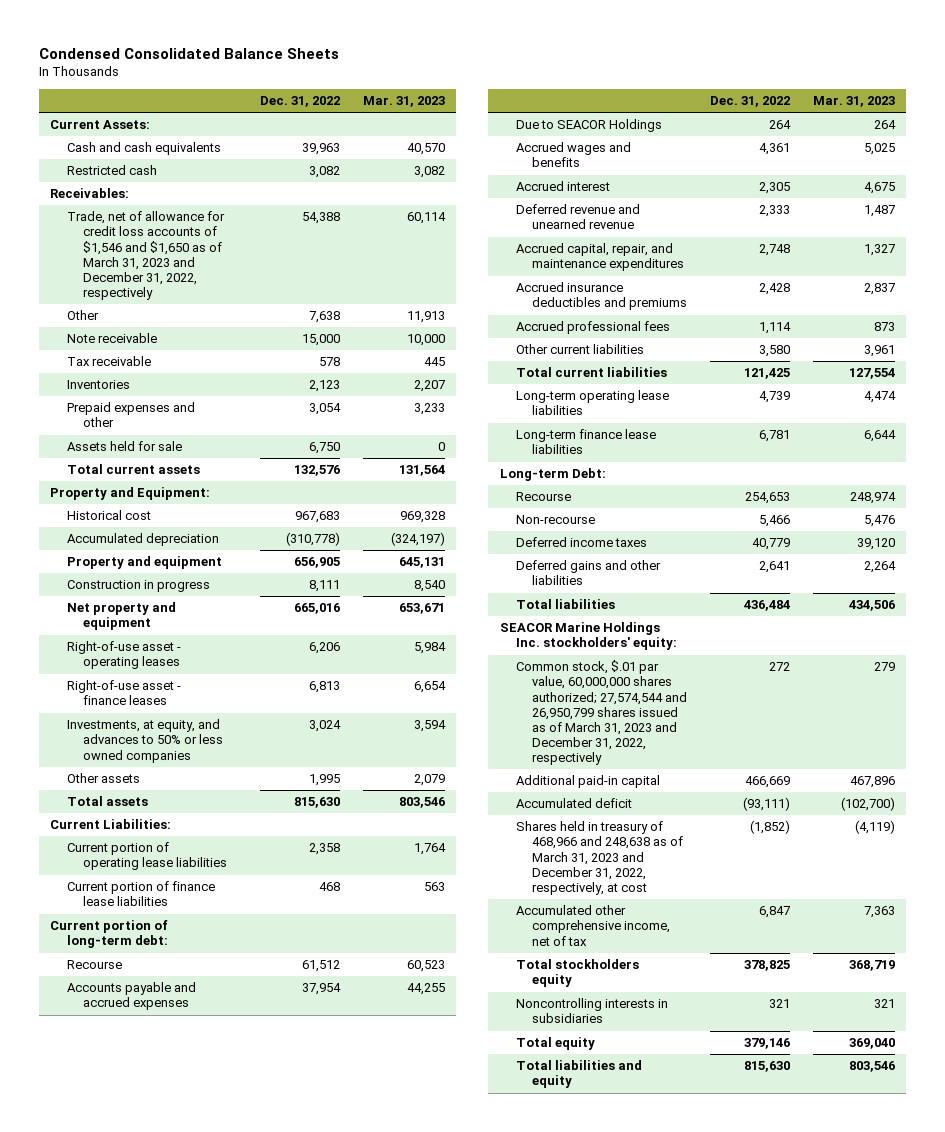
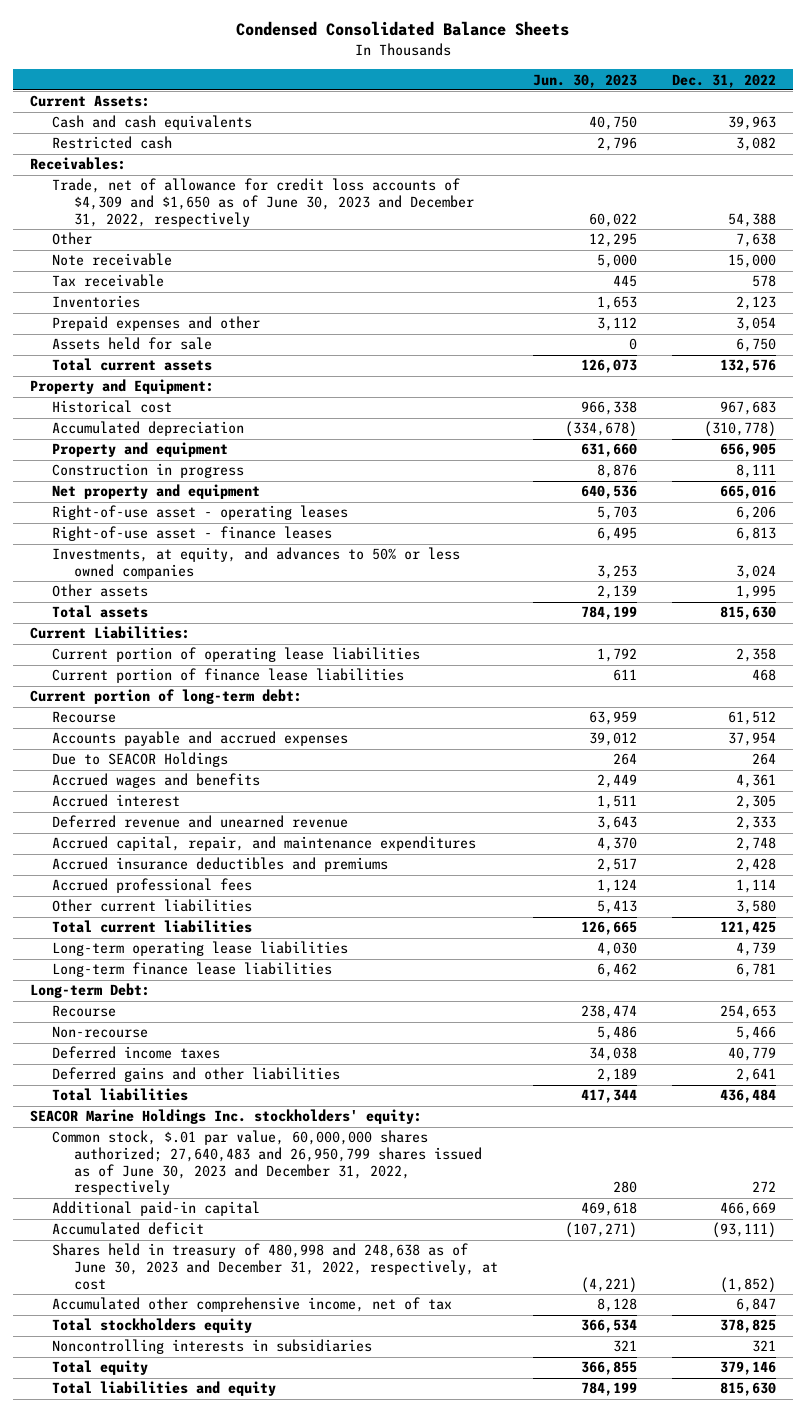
- | Dec. 31, 2022 | Mar. 31, 2023
+ | Jun. 30, 2023 | Dec. 31, 2022
- Trade, net of allowance for credit loss accounts of $1,546 and $1,650 as of March 31, 2023 and December 31, 2022, respectively | 54,388 | 60,114
+ Trade, net of allowance for credit loss accounts of $4,309 and $1,650 as of June 30, 2023 and December 31, 2022, respectively | 60,022 | 54,388
- Common stock, $.01 par value, 60,000,000 shares authorized; 27,574,544 and 26,950,799 shares issued as of March 31, 2023 and December 31, 2022, respectively | 272 | 279
+ Common stock, $.01 par value, 60,000,000 shares authorized; 27,640,483 and 26,950,799 shares issued as of June 30, 2023 and December 31, 2022, respectively | 280 | 272
- Shares held in treasury of 468,966 and 248,638 as of March 31, 2023 and December 31, 2022, respectively, at cost | (1,852) | (4,119)
+ Shares held in treasury of 480,998 and 248,638 as of June 30, 2023 and December 31, 2022, respectively, at cost | (4,221) | (1,852)

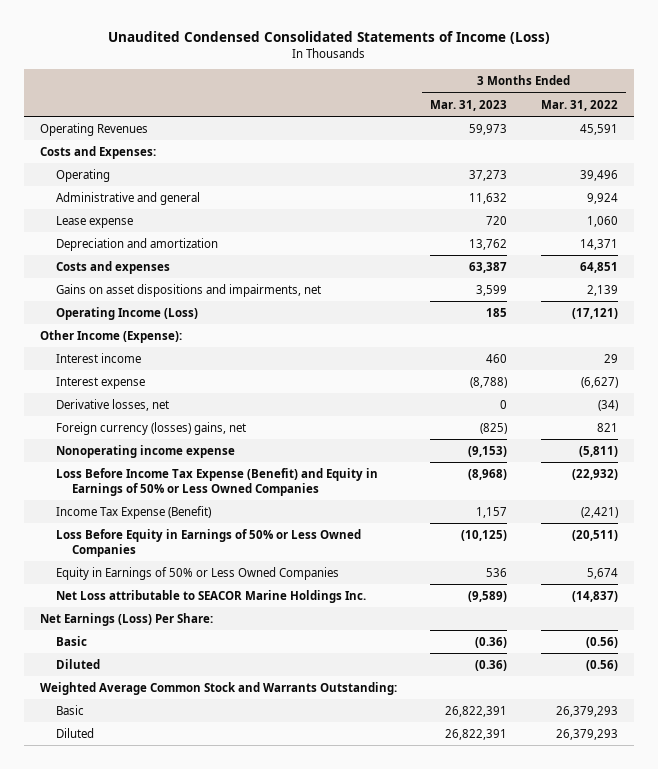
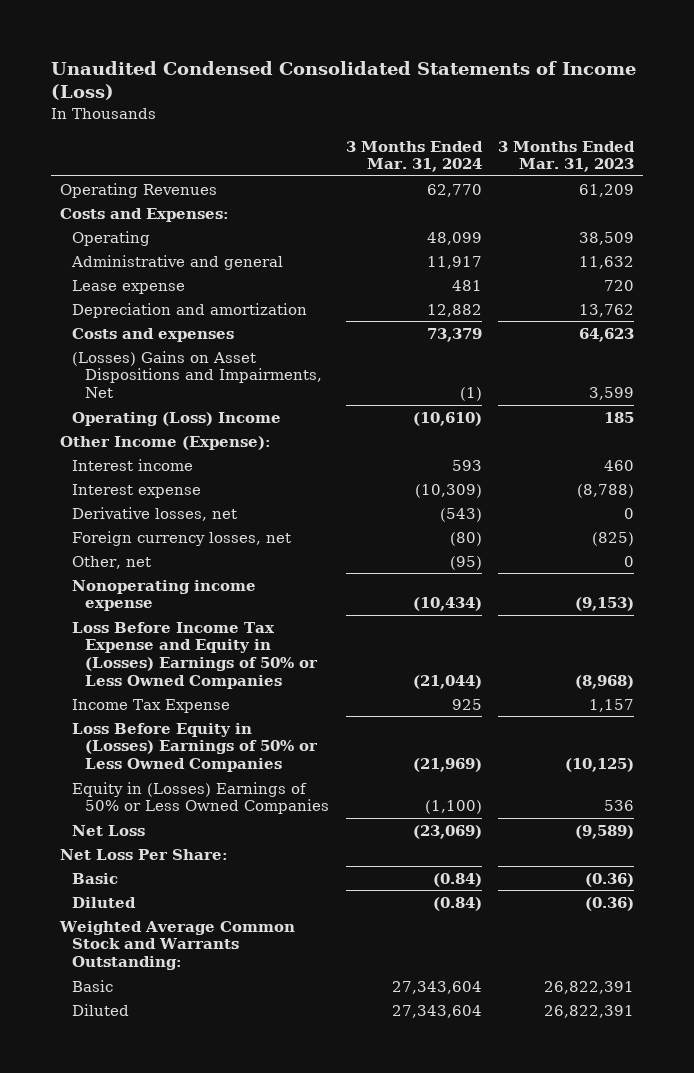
- | 3 Months Ended Mar. 31, 2023 | 3 Months Ended Mar. 31, 2022
+ | 3 Months Ended Mar. 31, 2024 | 3 Months Ended Mar. 31, 2023
- Operating Revenues | 59,973 | 45,591
+ Operating Revenues | 62,770 | 61,209
- Operating | 37,273 | 39,496
+ Operating | 48,099 | 38,509
- Costs and expenses | 63,387 | 64,851
- Gains on asset dispositions and impairments, net | 3,599 | 2,139
- Operating Income (Loss) | 185 | (17,121)
+ Costs and expenses | 73,379 | 64,623
+ (Losses) Gains on Asset Dispositions and Impairments, Net | (1) | 3,599
+ Operating (Loss) Income | (10,610) | 185
- Foreign currency (losses) gains, net | (825) | 821
+ Foreign currency losses, net | (80) | (825)
+ Other, net | (95) | 0
- Loss Before Income Tax Expense (Benefit) and Equity in Earnings of 50% or Less Owned Companies | (8,968) | (22,932)
- Income Tax Expense (Benefit) | 1,157 | (2,421)
- Loss Before Equity in Earnings of 50% or Less Owned Companies | (10,125) | (20,511)
- Equity in Earnings of 50% or Less Owned Companies | 536 | 5,674
- Net Loss attributable to SEACOR Marine Holdings Inc. | (9,589) | (14,837)
- Net Earnings (Loss) Per Share:
+ Loss Before Income Tax Expense and Equity in (Losses) Earnings of 50% or Less Owned Companies | (21,044) | (8,968)
+ Income Tax Expense | 925 | 1,157
+ Loss Before Equity in (Losses) Earnings of 50% or Less Owned Companies | (21,969) | (10,125)
+ Equity in (Losses) Earnings of 50% or Less Owned Companies | (1,100) | 536
+ Net Loss | (23,069) | (9,589)
+ Net Loss Per Share:

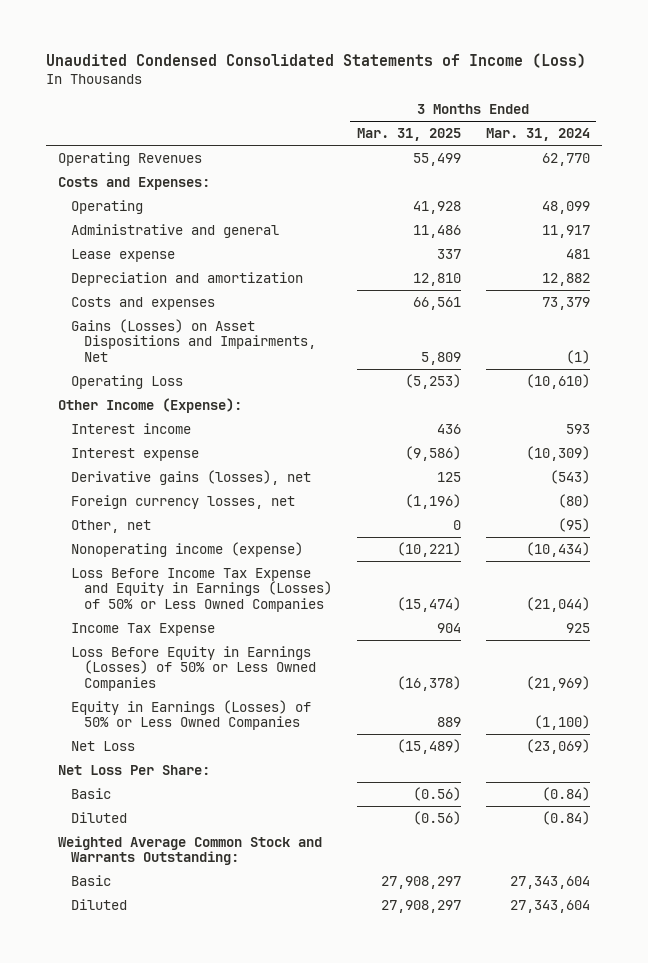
- | 3 Months Ended Mar. 31, 2024 | 3 Months Ended Mar. 31, 2023
+ | 3 Months Ended Mar. 31, 2025 | 3 Months Ended Mar. 31, 2024
- (Losses) Gains on Asset Dispositions and Impairments, Net | (1) | 3,599
- Operating (Loss) Income | (10,610) | 185
+ Gains (Losses) on Asset Dispositions and Impairments, Net | 5,809 | (1)
+ Operating Loss | (5,253) | (10,610)
- Derivative losses, net | (543) | 0
+ Derivative gains (losses), net | 125 | (543)
- Nonoperating income expense | (10,434) | (9,153)
- Loss Before Income Tax Expense and Equity in (Losses) Earnings of 50% or Less Owned Companies | (21,044) | (8,968)
+ Nonoperating income (expense) | (10,221) | (10,434)
+ Loss Before Income Tax Expense and Equity in Earnings (Losses) of 50% or Less Owned Companies | (15,474) | (21,044)
- Loss Before Equity in (Losses) Earnings of 50% or Less Owned Companies | (21,969) | (10,125)
- Equity in (Losses) Earnings of 50% or Less Owned Companies | (1,100) | 536
+ Loss Before Equity in Earnings (Losses) of 50% or Less Owned Companies | (16,378) | (21,969)
+ Equity in Earnings (Losses) of 50% or Less Owned Companies | 889 | (1,100)

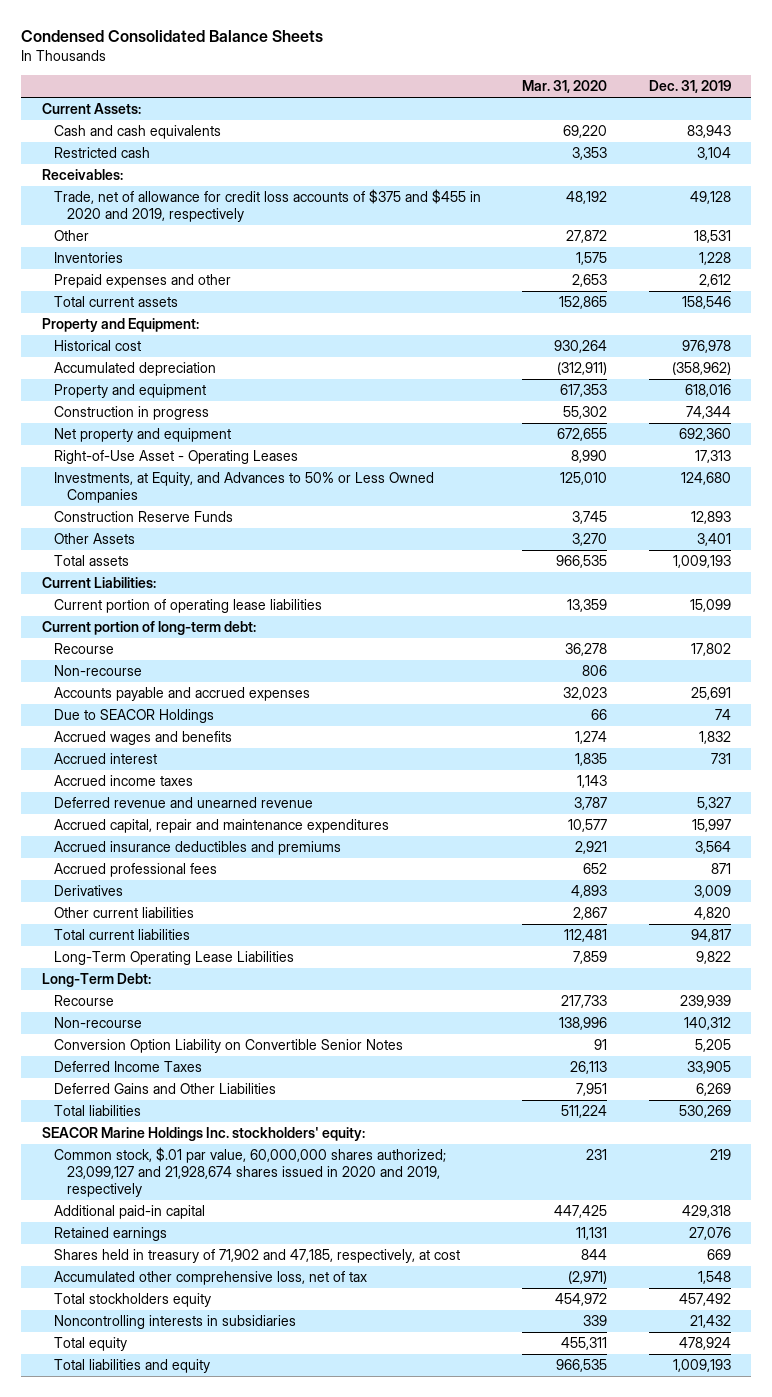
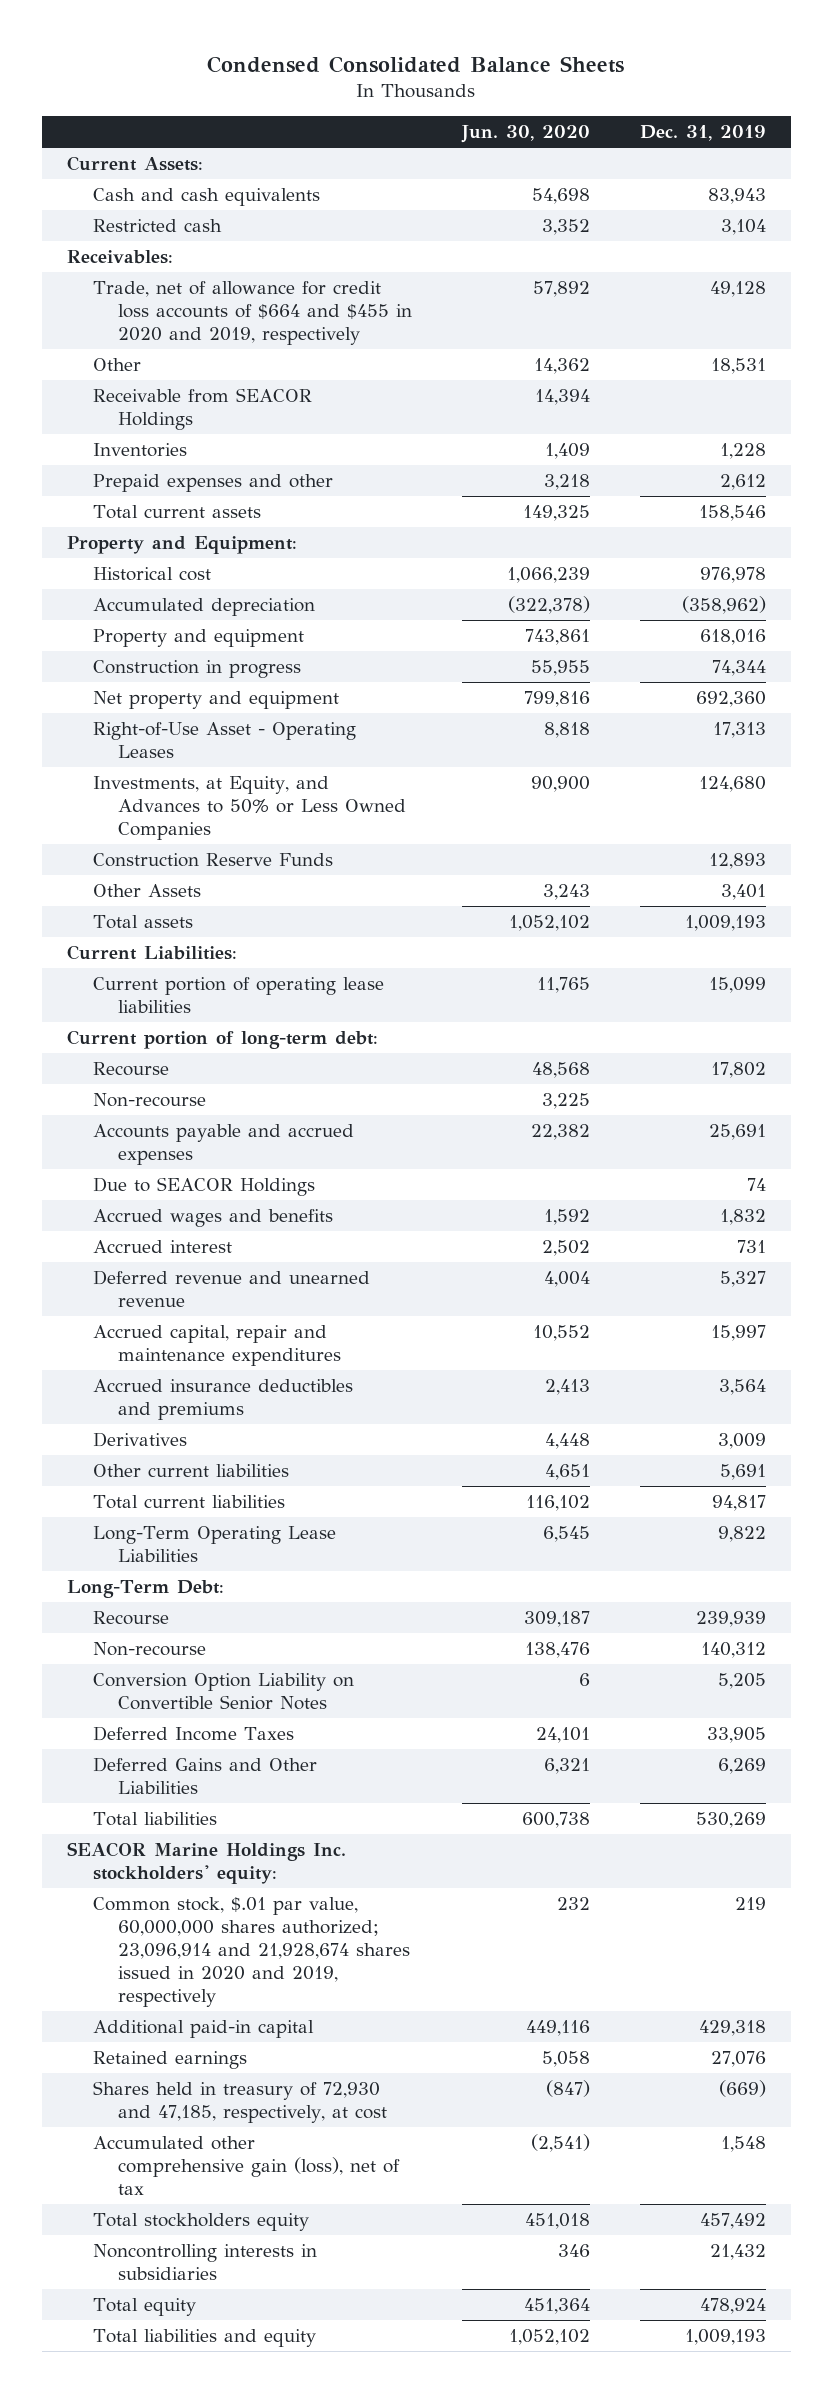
- | Mar. 31, 2020 | Dec. 31, 2019
+ | Jun. 30, 2020 | Dec. 31, 2019
- Trade, net of allowance for credit loss accounts of $375 and $455 in 2020 and 2019, respectively | 48,192 | 49,128
+ Trade, net of allowance for credit loss accounts of $664 and $455 in 2020 and 2019, respectively | 57,892 | 49,128
+ Receivable from SEACOR Holdings | 14,394 |
- Accrued income taxes | 1,143 |
- Accrued professional fees | 652 | 871
- Other current liabilities | 2,867 | 4,820
+ Other current liabilities | 4,651 | 5,691
- Common stock, $.01 par value, 60,000,000 shares authorized; 23,099,127 and 21,928,674 shares issued in 2020 and 2019, respectively | 231 | 219
+ Common stock, $.01 par value, 60,000,000 shares authorized; 23,096,914 and 21,928,674 shares issued in 2020 and 2019, respectively | 232 | 219
- Shares held in treasury of 71,902 and 47,185, respectively, at cost | 844 | 669
- Accumulated other comprehensive loss, net of tax | (2,971) | 1,548
+ Shares held in treasury of 72,930 and 47,185, respectively, at cost | (847) | (669)
+ Accumulated other comprehensive gain (loss), net of tax | (2,541) | 1,548

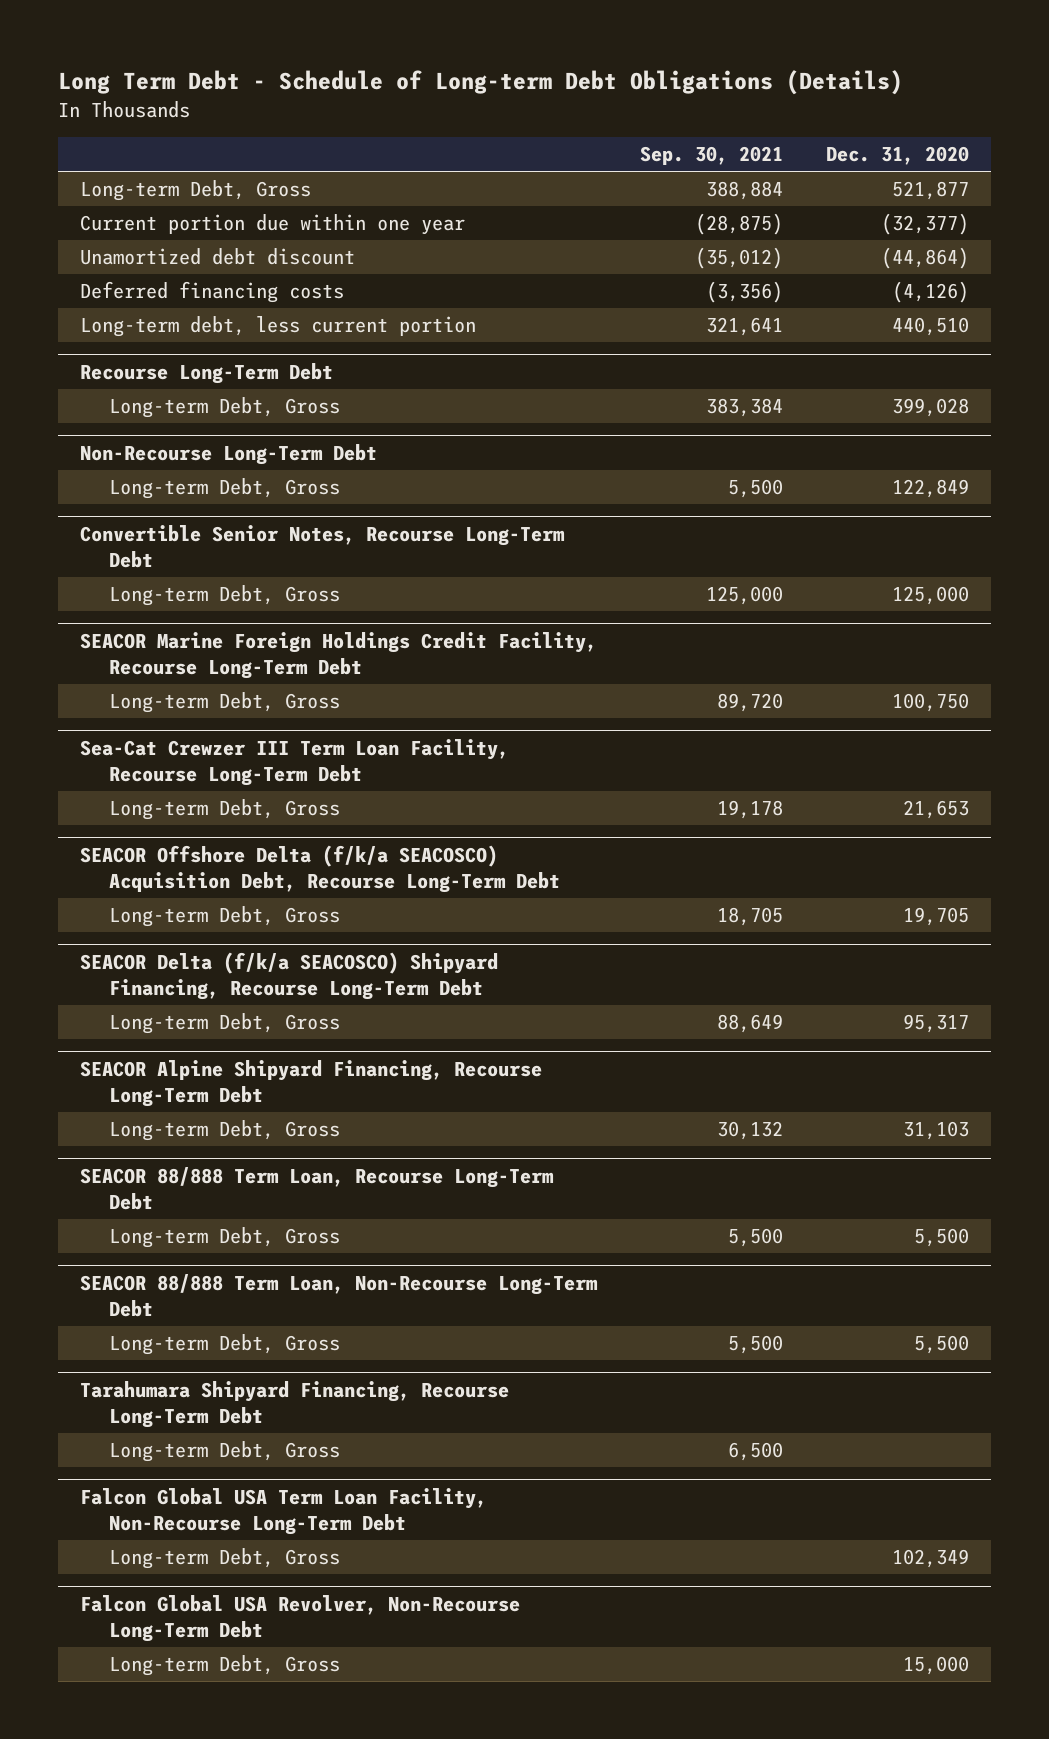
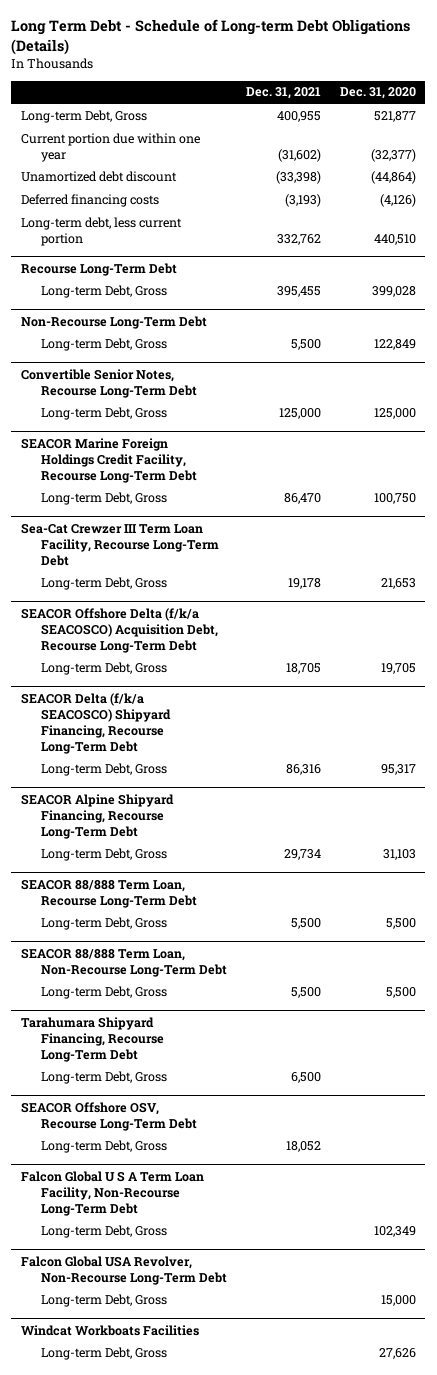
- | Sep. 30, 2021 | Dec. 31, 2020
+ | Dec. 31, 2021 | Dec. 31, 2020
- Falcon Global USA Term Loan Facility, Non-Recourse Long-Term Debt
+ SEACOR Offshore OSV, Recourse Long-Term Debt
+ Long-term Debt, Gross | 18,052 |
+ Falcon Global U S A Term Loan Facility, Non-Recourse Long-Term Debt
+ Windcat Workboats Facilities
+ Long-term Debt, Gross | | 27,626

